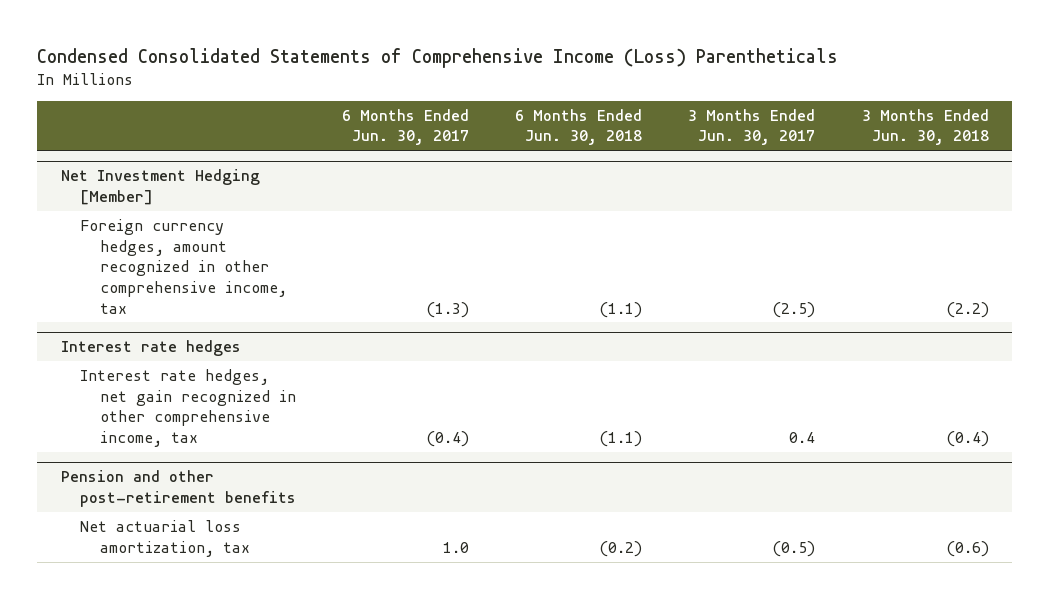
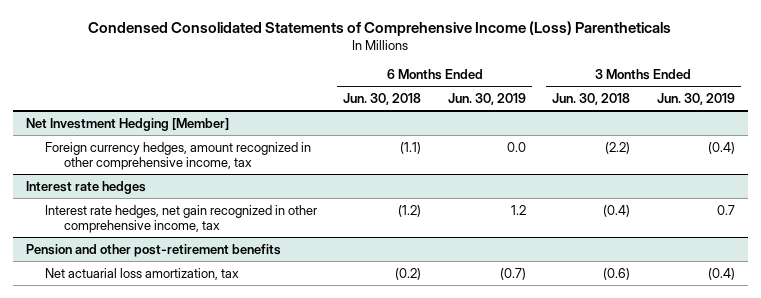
- | 6 Months Ended Jun. 30, 2017 | 6 Months Ended Jun. 30, 2018 | 3 Months Ended Jun. 30, 2017 | 3 Months Ended Jun. 30, 2018
+ | 6 Months Ended Jun. 30, 2018 | 6 Months Ended Jun. 30, 2019 | 3 Months Ended Jun. 30, 2018 | 3 Months Ended Jun. 30, 2019
@ Interest rate hedges
- Interest rate hedges, net gain recognized in other comprehensive income, tax | (0.4) | (1.1) | 0.4 | (0.4)
+ Interest rate hedges, net gain recognized in other comprehensive income, tax | (1.2) | 1.2 | (0.4) | 0.7

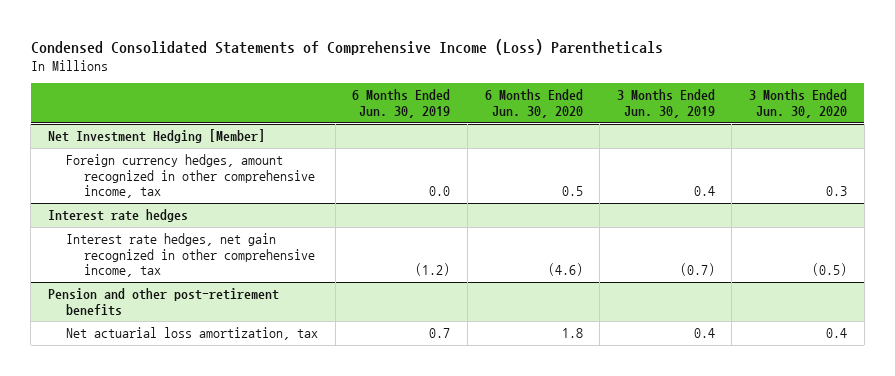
- | 6 Months Ended Jun. 30, 2018 | 6 Months Ended Jun. 30, 2019 | 3 Months Ended Jun. 30, 2018 | 3 Months Ended Jun. 30, 2019
+ | 6 Months Ended Jun. 30, 2019 | 6 Months Ended Jun. 30, 2020 | 3 Months Ended Jun. 30, 2019 | 3 Months Ended Jun. 30, 2020
@ Net Investment Hedging [Member]
- Foreign currency hedges, amount recognized in other comprehensive income, tax | (1.1) | 0.0 | (2.2) | (0.4)
+ Foreign currency hedges, amount recognized in other comprehensive income, tax | 0.0 | 0.5 | 0.4 | 0.3
@ Interest rate hedges
- Interest rate hedges, net gain recognized in other comprehensive income, tax | (1.2) | 1.2 | (0.4) | 0.7
+ Interest rate hedges, net gain recognized in other comprehensive income, tax | (1.2) | (4.6) | (0.7) | (0.5)
@ Pension and other post-retirement benefits
- Net actuarial loss amortization, tax | (0.2) | (0.7) | (0.6) | (0.4)
+ Net actuarial loss amortization, tax | 0.7 | 1.8 | 0.4 | 0.4

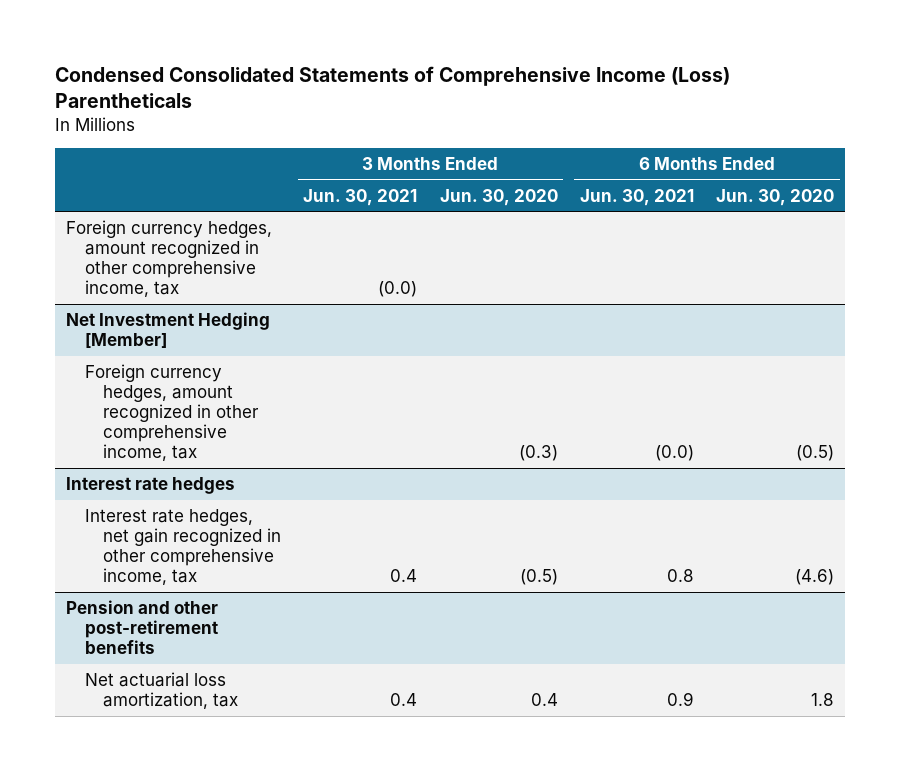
- | 6 Months Ended Jun. 30, 2019 | 6 Months Ended Jun. 30, 2020 | 3 Months Ended Jun. 30, 2019 | 3 Months Ended Jun. 30, 2020
+ | 3 Months Ended Jun. 30, 2021 | 3 Months Ended Jun. 30, 2020 | 6 Months Ended Jun. 30, 2021 | 6 Months Ended Jun. 30, 2020
+ Foreign currency hedges, amount recognized in other comprehensive income, tax | (0.0) | | |
@ Net Investment Hedging [Member]
- Foreign currency hedges, amount recognized in other comprehensive income, tax | 0.0 | 0.5 | 0.4 | 0.3
+ Foreign currency hedges, amount recognized in other comprehensive income, tax | | (0.3) | (0.0) | (0.5)

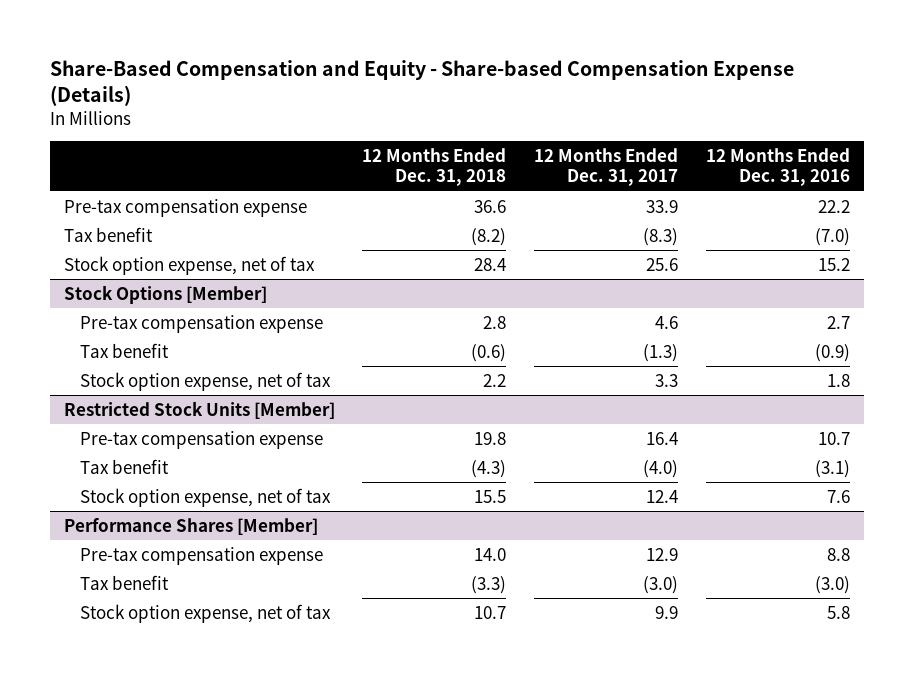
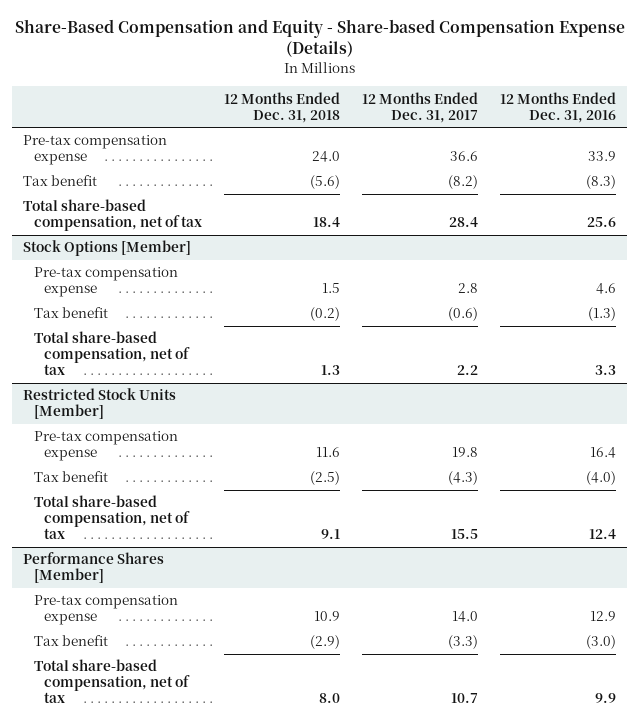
- Pre-tax compensation expense | 36.6 | 33.9 | 22.2
- Tax benefit | (8.2) | (8.3) | (7.0)
- Stock option expense, net of tax | 28.4 | 25.6 | 15.2
+ Pre-tax compensation expense | 24.0 | 36.6 | 33.9
+ Tax benefit | (5.6) | (8.2) | (8.3)
+ Total share-based compensation, net of tax | 18.4 | 28.4 | 25.6
@ Stock Options [Member]
- Pre-tax compensation expense | 2.8 | 4.6 | 2.7
- Tax benefit | (0.6) | (1.3) | (0.9)
- Stock option expense, net of tax | 2.2 | 3.3 | 1.8
+ Pre-tax compensation expense | 1.5 | 2.8 | 4.6
+ Tax benefit | (0.2) | (0.6) | (1.3)
+ Total share-based compensation, net of tax | 1.3 | 2.2 | 3.3
@ Restricted Stock Units [Member]
- Pre-tax compensation expense | 19.8 | 16.4 | 10.7
- Tax benefit | (4.3) | (4.0) | (3.1)
- Stock option expense, net of tax | 15.5 | 12.4 | 7.6
+ Pre-tax compensation expense | 11.6 | 19.8 | 16.4
+ Tax benefit | (2.5) | (4.3) | (4.0)
+ Total share-based compensation, net of tax | 9.1 | 15.5 | 12.4
@ Performance Shares [Member]
- Pre-tax compensation expense | 14.0 | 12.9 | 8.8
- Tax benefit | (3.3) | (3.0) | (3.0)
- Stock option expense, net of tax | 10.7 | 9.9 | 5.8
+ Pre-tax compensation expense | 10.9 | 14.0 | 12.9
+ Tax benefit | (2.9) | (3.3) | (3.0)
+ Total share-based compensation, net of tax | 8.0 | 10.7 | 9.9

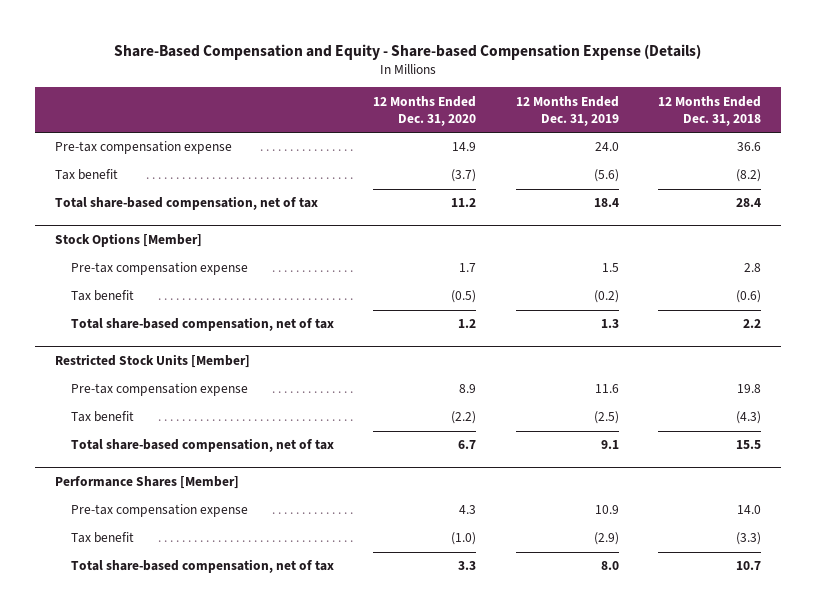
- | 12 Months Ended Dec. 31, 2018 | 12 Months Ended Dec. 31, 2017 | 12 Months Ended Dec. 31, 2016
+ | 12 Months Ended Dec. 31, 2020 | 12 Months Ended Dec. 31, 2019 | 12 Months Ended Dec. 31, 2018
- Pre-tax compensation expense | 24.0 | 36.6 | 33.9
- Tax benefit | (5.6) | (8.2) | (8.3)
- Total share-based compensation, net of tax | 18.4 | 28.4 | 25.6
+ Pre-tax compensation expense | 14.9 | 24.0 | 36.6
+ Tax benefit | (3.7) | (5.6) | (8.2)
+ Total share-based compensation, net of tax | 11.2 | 18.4 | 28.4
@ Stock Options [Member]
- Pre-tax compensation expense | 1.5 | 2.8 | 4.6
- Tax benefit | (0.2) | (0.6) | (1.3)
- Total share-based compensation, net of tax | 1.3 | 2.2 | 3.3
+ Pre-tax compensation expense | 1.7 | 1.5 | 2.8
+ Tax benefit | (0.5) | (0.2) | (0.6)
+ Total share-based compensation, net of tax | 1.2 | 1.3 | 2.2
@ Restricted Stock Units [Member]
- Pre-tax compensation expense | 11.6 | 19.8 | 16.4
- Tax benefit | (2.5) | (4.3) | (4.0)
- Total share-based compensation, net of tax | 9.1 | 15.5 | 12.4
+ Pre-tax compensation expense | 8.9 | 11.6 | 19.8
+ Tax benefit | (2.2) | (2.5) | (4.3)
+ Total share-based compensation, net of tax | 6.7 | 9.1 | 15.5
@ Performance Shares [Member]
- Pre-tax compensation expense | 10.9 | 14.0 | 12.9
- Tax benefit | (2.9) | (3.3) | (3.0)
- Total share-based compensation, net of tax | 8.0 | 10.7 | 9.9
+ Pre-tax compensation expense | 4.3 | 10.9 | 14.0
+ Tax benefit | (1.0) | (2.9) | (3.3)
+ Total share-based compensation, net of tax | 3.3 | 8.0 | 10.7

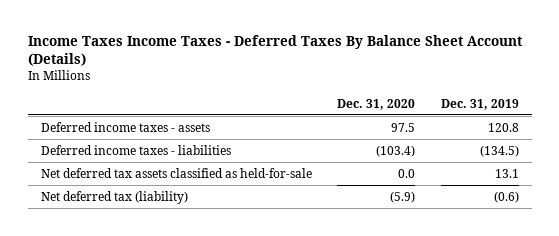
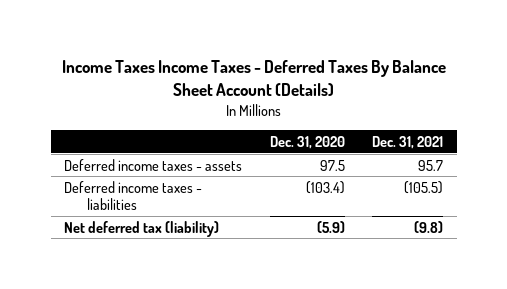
- | Dec. 31, 2020 | Dec. 31, 2019
+ | Dec. 31, 2020 | Dec. 31, 2021
- Net deferred tax assets classified as held-for-sale | 0.0 | 13.1

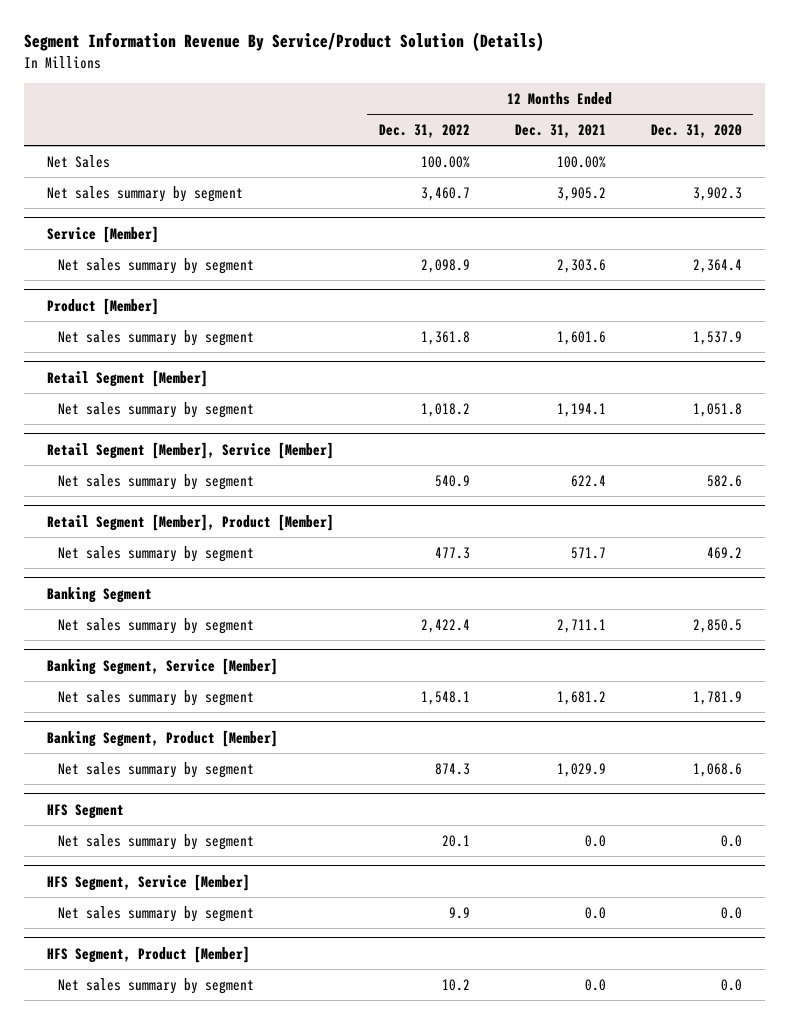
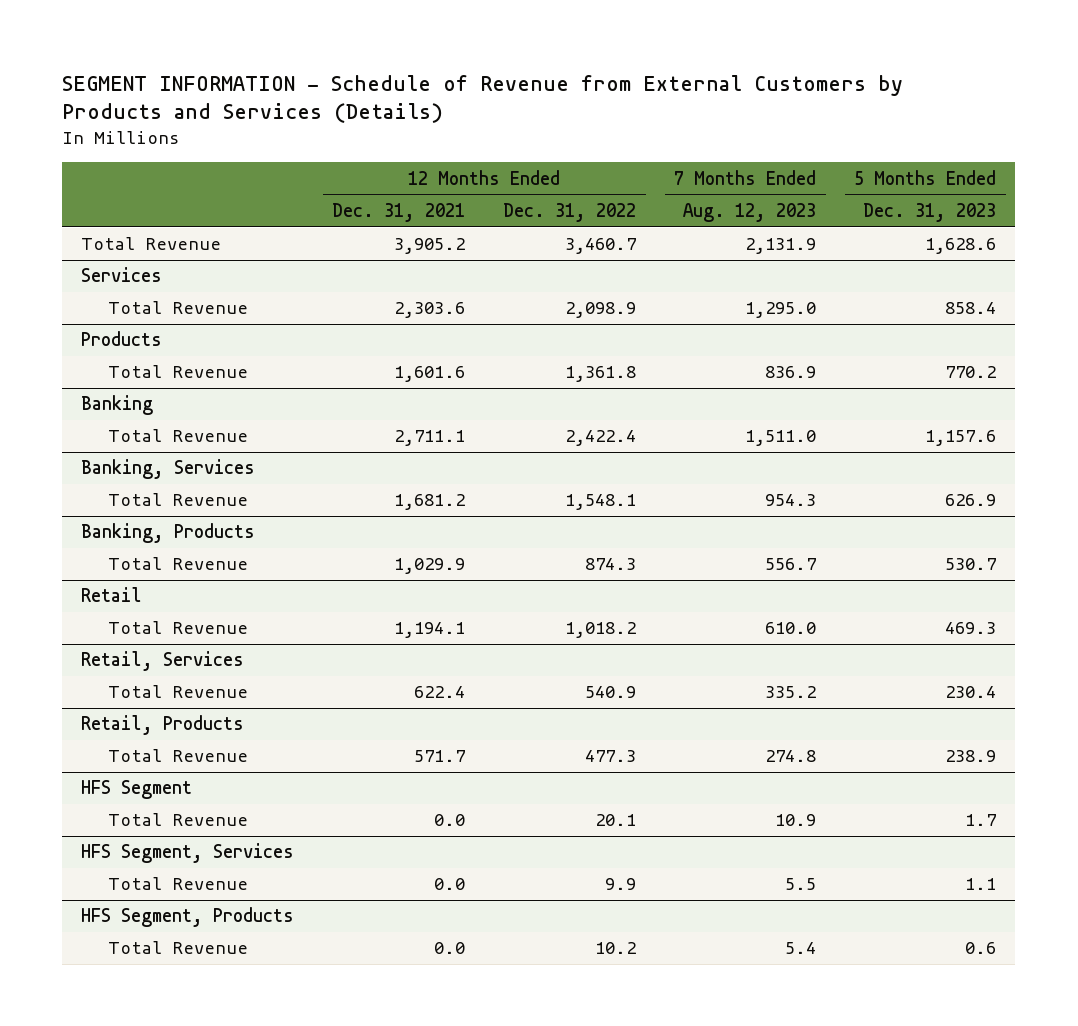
- Segment Information Revenue By Service/Product Solution (Details)
+ SEGMENT INFORMATION - Schedule of Revenue from External Customers by Products and Services (Details)
- | 12 Months Ended Dec. 31, 2022 | 12 Months Ended Dec. 31, 2021 | 12 Months Ended Dec. 31, 2020
+ | 12 Months Ended Dec. 31, 2021 | 12 Months Ended Dec. 31, 2022 | 7 Months Ended Aug. 12, 2023 | 5 Months Ended Dec. 31, 2023
- Net Sales | 100.00% | 100.00% |
- Net sales summary by segment | 3,460.7 | 3,905.2 | 3,902.3
- Service [Member]
- Net sales summary by segment | 2,098.9 | 2,303.6 | 2,364.4
- Product [Member]
- Net sales summary by segment | 1,361.8 | 1,601.6 | 1,537.9
- Retail Segment [Member]
- Net sales summary by segment | 1,018.2 | 1,194.1 | 1,051.8
- Retail Segment [Member], Service [Member]
- Net sales summary by segment | 540.9 | 622.4 | 582.6
- Retail Segment [Member], Product [Member]
- Net sales summary by segment | 477.3 | 571.7 | 469.2
- Banking Segment
- Net sales summary by segment | 2,422.4 | 2,711.1 | 2,850.5
- Banking Segment, Service [Member]
- Net sales summary by segment | 1,548.1 | 1,681.2 | 1,781.9
- Banking Segment, Product [Member]
- Net sales summary by segment | 874.3 | 1,029.9 | 1,068.6
+ Total Revenue | 3,905.2 | 3,460.7 | 2,131.9 | 1,628.6
+ Services
+ Total Revenue | 2,303.6 | 2,098.9 | 1,295.0 | 858.4
+ Products
+ Total Revenue | 1,601.6 | 1,361.8 | 836.9 | 770.2
+ Banking
+ Total Revenue | 2,711.1 | 2,422.4 | 1,511.0 | 1,157.6
+ Banking, Services
+ Total Revenue | 1,681.2 | 1,548.1 | 954.3 | 626.9
+ Banking, Products
+ Total Revenue | 1,029.9 | 874.3 | 556.7 | 530.7
+ Retail
+ Total Revenue | 1,194.1 | 1,018.2 | 610.0 | 469.3
+ Retail, Services
+ Total Revenue | 622.4 | 540.9 | 335.2 | 230.4
+ Retail, Products
+ Total Revenue | 571.7 | 477.3 | 274.8 | 238.9
@ HFS Segment
- Net sales summary by segment | 20.1 | 0.0 | 0.0
- HFS Segment, Service [Member]
- Net sales summary by segment | 9.9 | 0.0 | 0.0
- HFS Segment, Product [Member]
- Net sales summary by segment | 10.2 | 0.0 | 0.0
@ HFS Segment
+ Total Revenue | 0.0 | 20.1 | 10.9 | 1.7
+ HFS Segment, Services
+ Total Revenue | 0.0 | 9.9 | 5.5 | 1.1
+ HFS Segment, Products
+ Total Revenue | 0.0 | 10.2 | 5.4 | 0.6

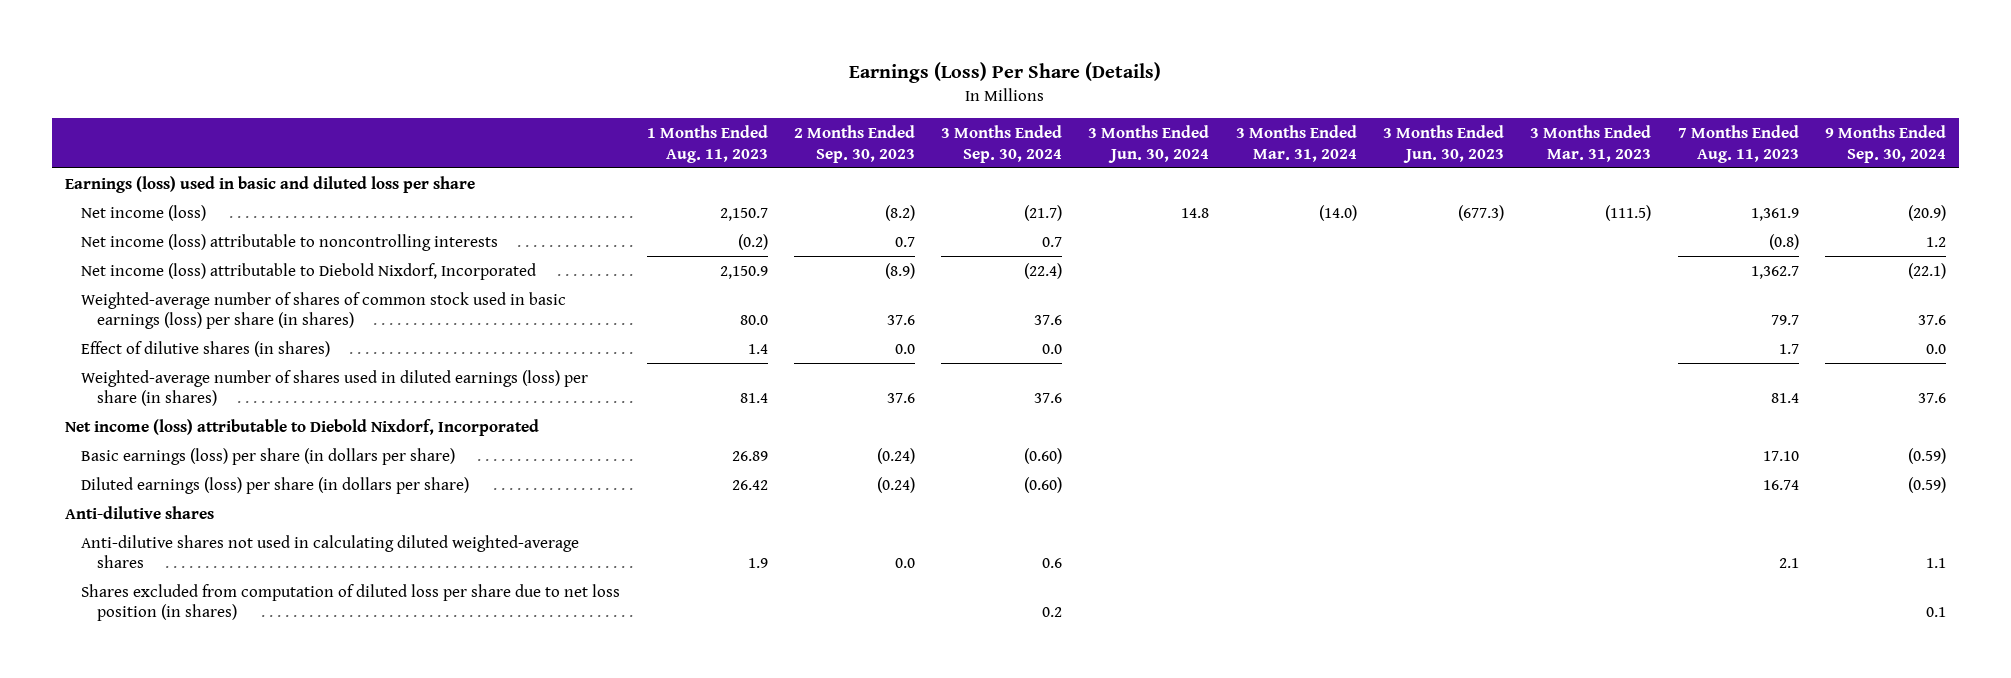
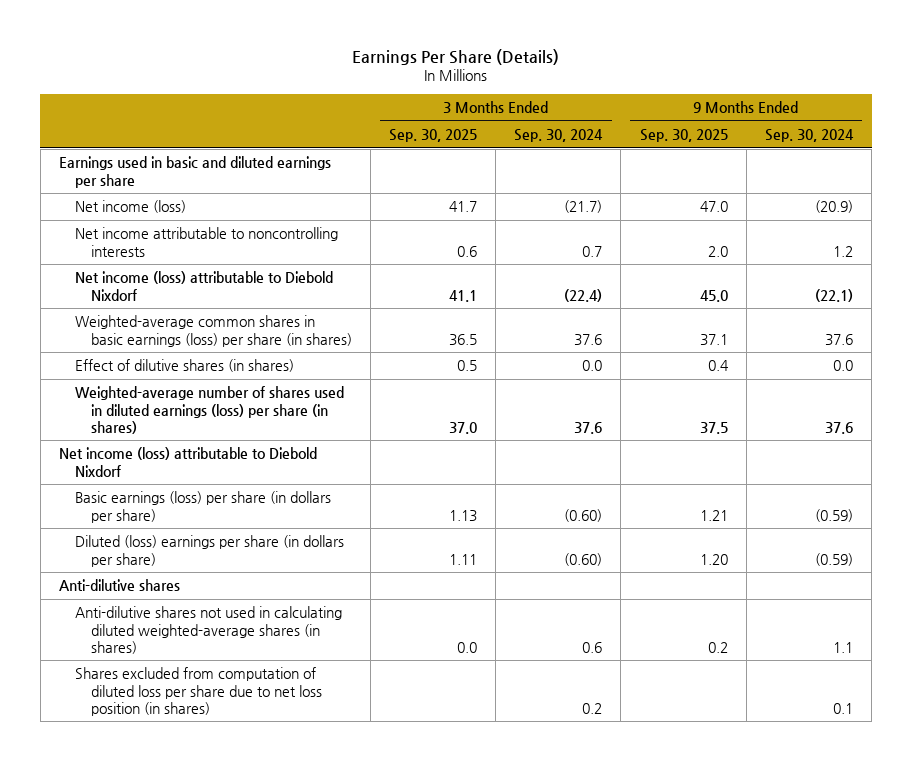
- Earnings (Loss) Per Share (Details)
+ Earnings Per Share (Details)
- | 1 Months Ended Aug. 11, 2023 | 2 Months Ended Sep. 30, 2023 | 3 Months Ended Sep. 30, 2024 | 3 Months Ended Jun. 30, 2024 | 3 Months Ended Mar. 31, 2024 | 3 Months Ended Jun. 30, 2023 | 3 Months Ended Mar. 31, 2023 | 7 Months Ended Aug. 11, 2023 | 9 Months Ended Sep. 30, 2024
+ | 3 Months Ended Sep. 30, 2025 | 3 Months Ended Sep. 30, 2024 | 9 Months Ended Sep. 30, 2025 | 9 Months Ended Sep. 30, 2024
- Earnings (loss) used in basic and diluted loss per share
+ Earnings used in basic and diluted earnings per share
- Net income (loss) attributable to noncontrolling interests | (0.2) | 0.7 | 0.7 | | | | | (0.8) | 1.2
- Net income (loss) attributable to Diebold Nixdorf, Incorporated | 2,150.9 | (8.9) | (22.4) | | | | | 1,362.7 | (22.1)
- Weighted-average number of shares of common stock used in basic earnings (loss) per share (in shares) | 80.0 | 37.6 | 37.6 | | | | | 79.7 | 37.6
+ Net income attributable to noncontrolling interests | 0.6 | 0.7 | 2.0 | 1.2
+ Net income (loss) attributable to Diebold Nixdorf | 41.1 | (22.4) | 45.0 | (22.1)
+ Weighted-average common shares in basic earnings (loss) per share (in shares) | 36.5 | 37.6 | 37.1 | 37.6
- Net income (loss) attributable to Diebold Nixdorf, Incorporated
+ Net income (loss) attributable to Diebold Nixdorf
- Diluted earnings (loss) per share (in dollars per share) | 26.42 | (0.24) | (0.60) | | | | | 16.74 | (0.59)
+ Diluted (loss) earnings per share (in dollars per share) | 1.11 | (0.60) | 1.20 | (0.59)
- Anti-dilutive shares not used in calculating diluted weighted-average shares | 1.9 | 0.0 | 0.6 | | | | | 2.1 | 1.1
+ Anti-dilutive shares not used in calculating diluted weighted-average shares (in shares) | 0.0 | 0.6 | 0.2 | 1.1

